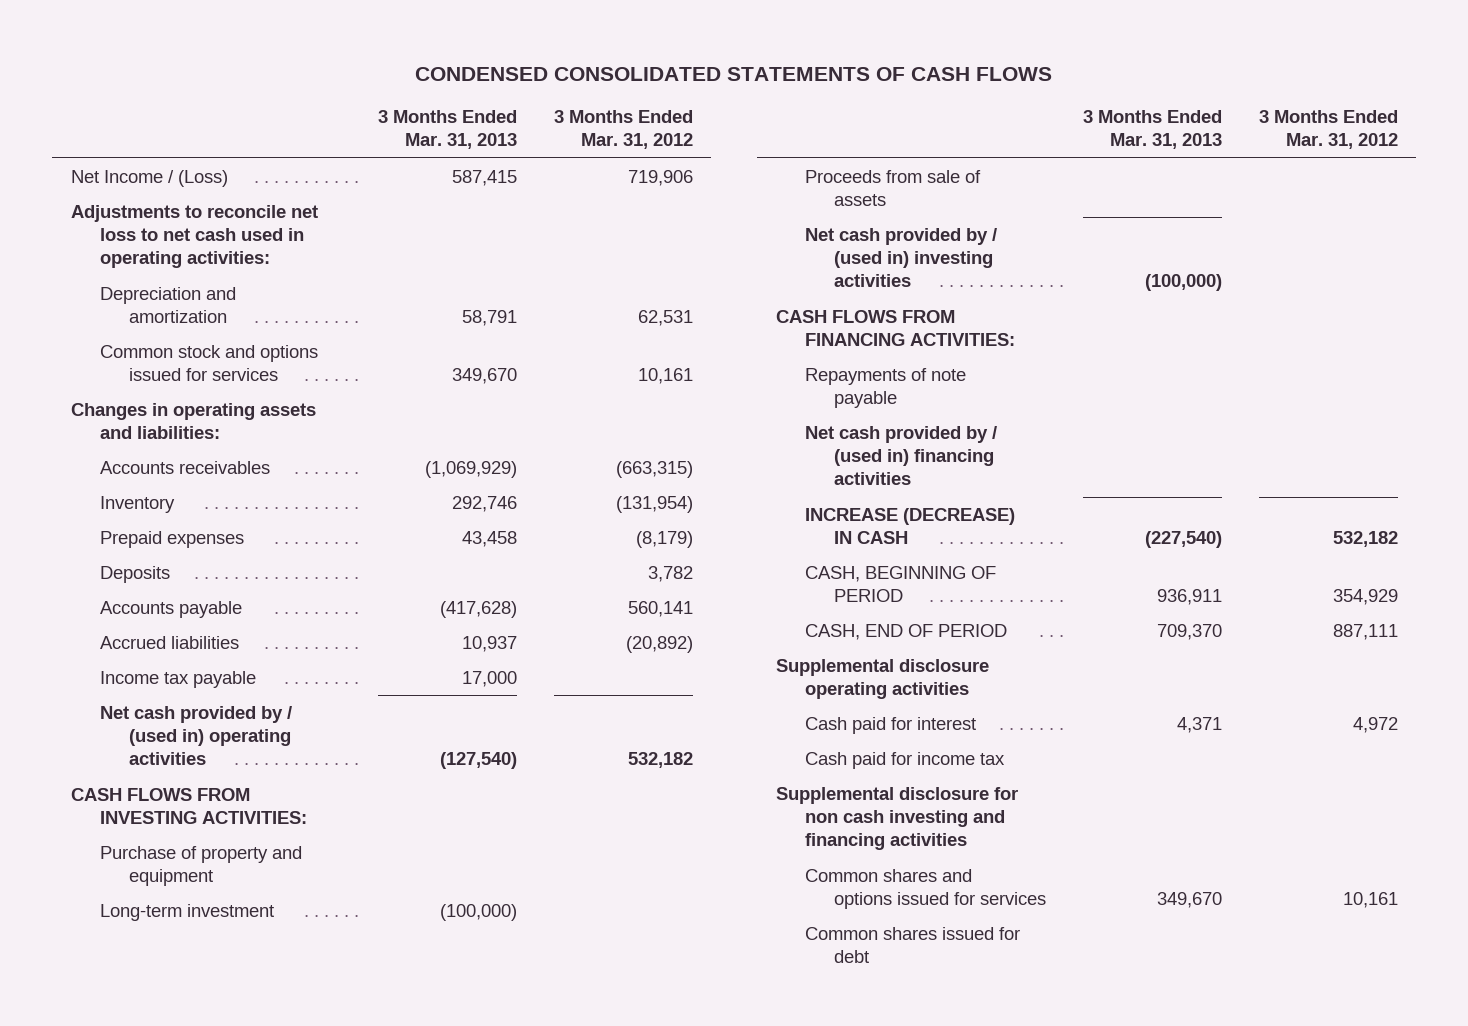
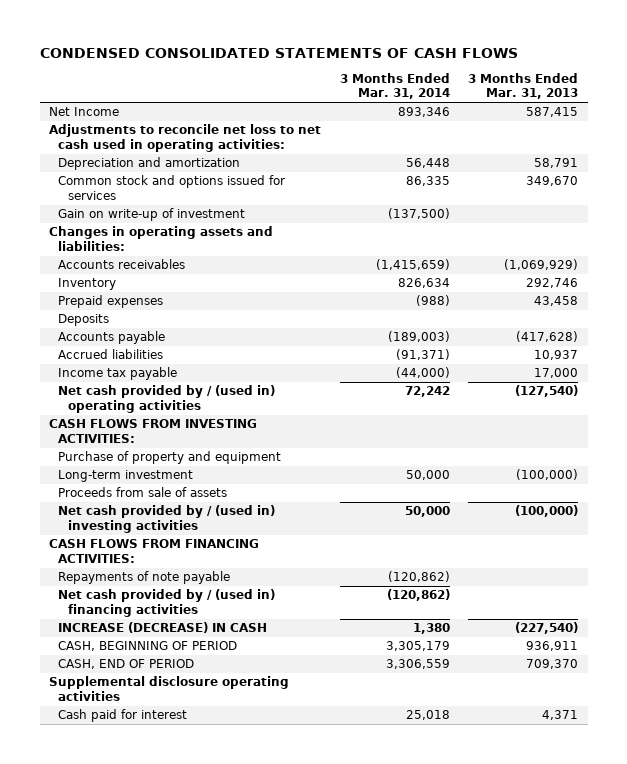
- | 3 Months Ended Mar. 31, 2013 | 3 Months Ended Mar. 31, 2012
+ | 3 Months Ended Mar. 31, 2014 | 3 Months Ended Mar. 31, 2013
- Net Income / (Loss) | 587,415 | 719,906
+ Net Income | 893,346 | 587,415
+ Gain on write-up of investment | (137,500) |
- Cash paid for income tax
- Supplemental disclosure for non cash investing and financing activities
- Common shares and options issued for services | 349,670 | 10,161
- Common shares issued for debt

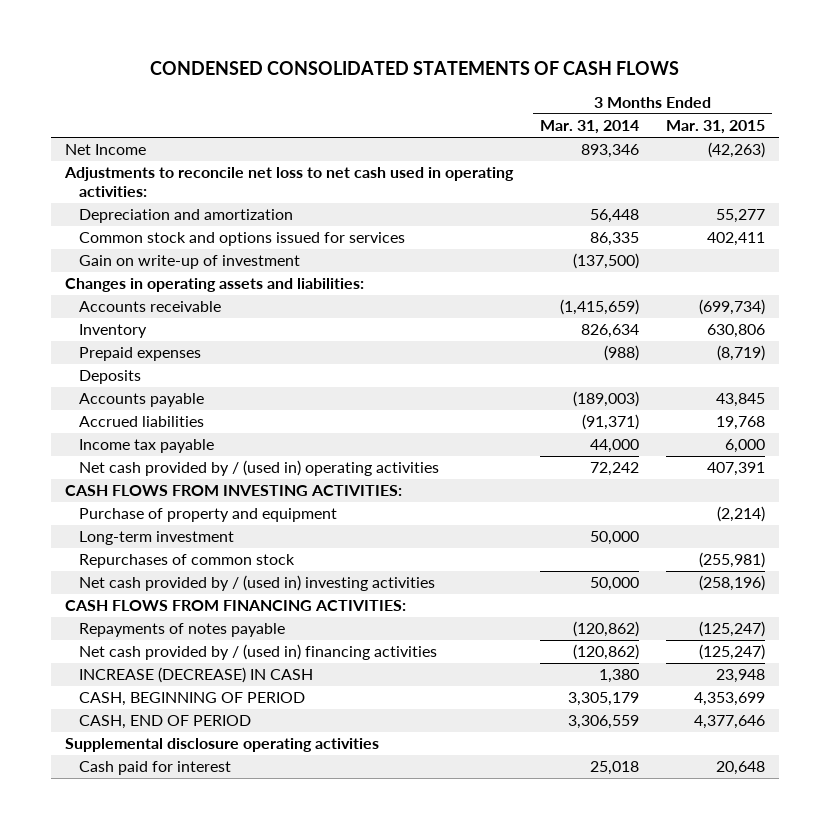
- | 3 Months Ended Mar. 31, 2014 | 3 Months Ended Mar. 31, 2013
+ | 3 Months Ended Mar. 31, 2014 | 3 Months Ended Mar. 31, 2015
- Accounts receivables | (1,415,659) | (1,069,929)
+ Accounts receivable | (1,415,659) | (699,734)
- Income tax payable | (44,000) | 17,000
+ Income tax payable | 44,000 | 6,000
- Proceeds from sale of assets
+ Repurchases of common stock | | (255,981)
- Repayments of note payable | (120,862) |
+ Repayments of notes payable | (120,862) | (125,247)

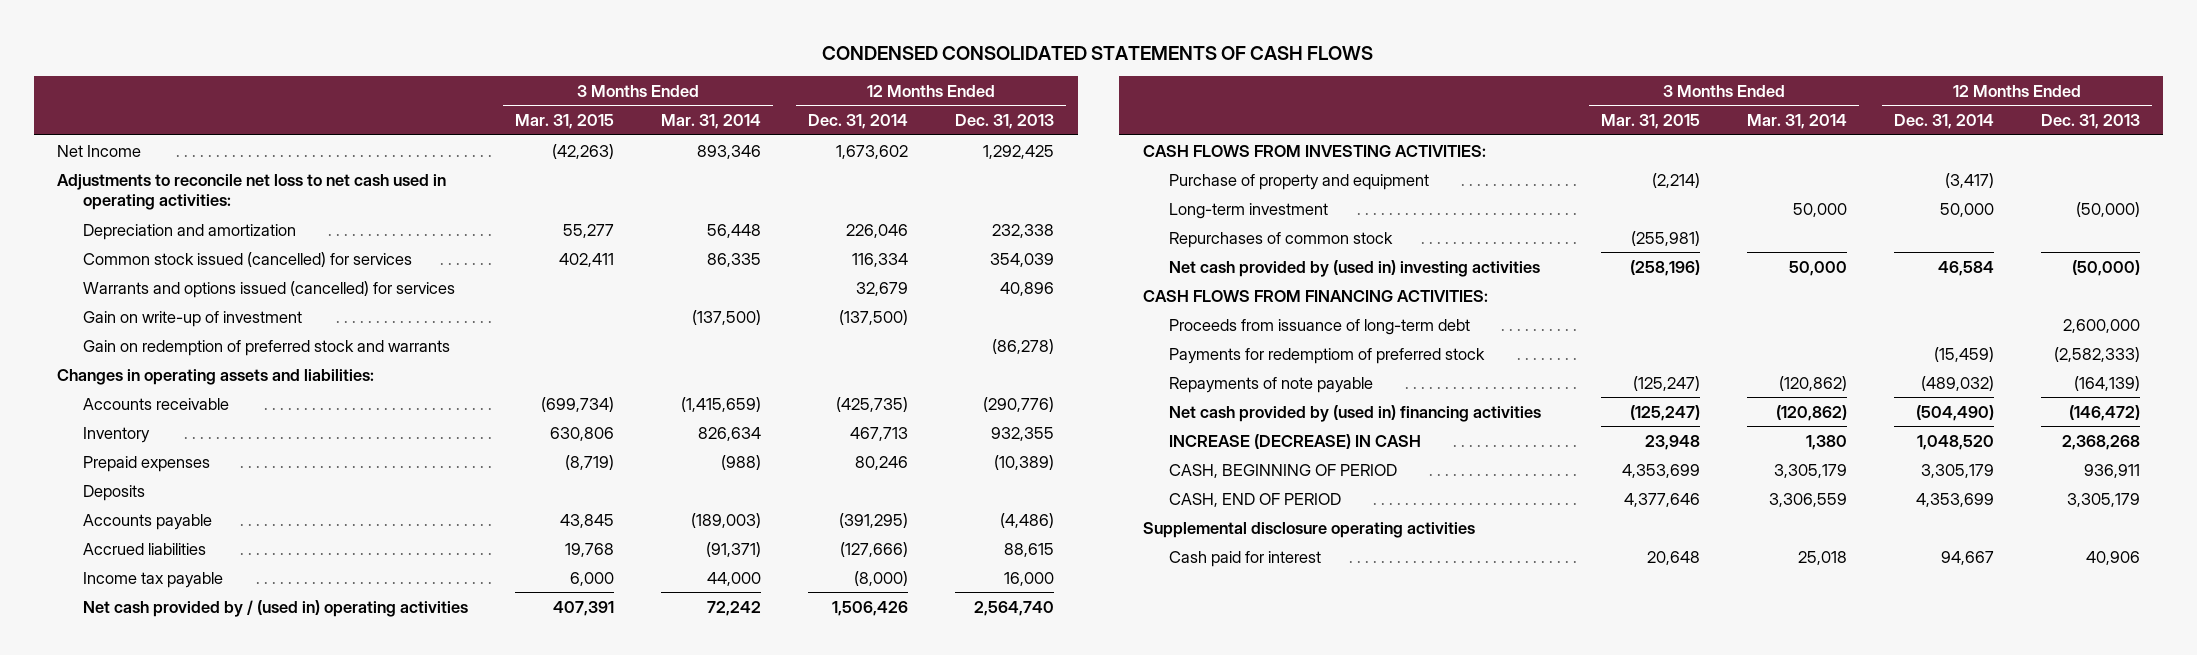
- | 3 Months Ended Mar. 31, 2014 | 3 Months Ended Mar. 31, 2015
+ | 3 Months Ended Mar. 31, 2015 | 3 Months Ended Mar. 31, 2014 | 12 Months Ended Dec. 31, 2014 | 12 Months Ended Dec. 31, 2013
- Common stock and options issued for services | 86,335 | 402,411
+ Common stock issued (cancelled) for services | 402,411 | 86,335 | 116,334 | 354,039
+ Warrants and options issued (cancelled) for services | | | 32,679 | 40,896
+ Gain on redemption of preferred stock and warrants | | | | (86,278)
- Net cash provided by / (used in) investing activities | 50,000 | (258,196)
+ Net cash provided by (used in) investing activities | (258,196) | 50,000 | 46,584 | (50,000)
- Repayments of notes payable | (120,862) | (125,247)
- Net cash provided by / (used in) financing activities | (120,862) | (125,247)
+ Proceeds from issuance of long-term debt | | | | 2,600,000
+ Payments for redemptiom of preferred stock | | | (15,459) | (2,582,333)
+ Repayments of note payable | (125,247) | (120,862) | (489,032) | (164,139)
+ Net cash provided by (used in) financing activities | (125,247) | (120,862) | (504,490) | (146,472)

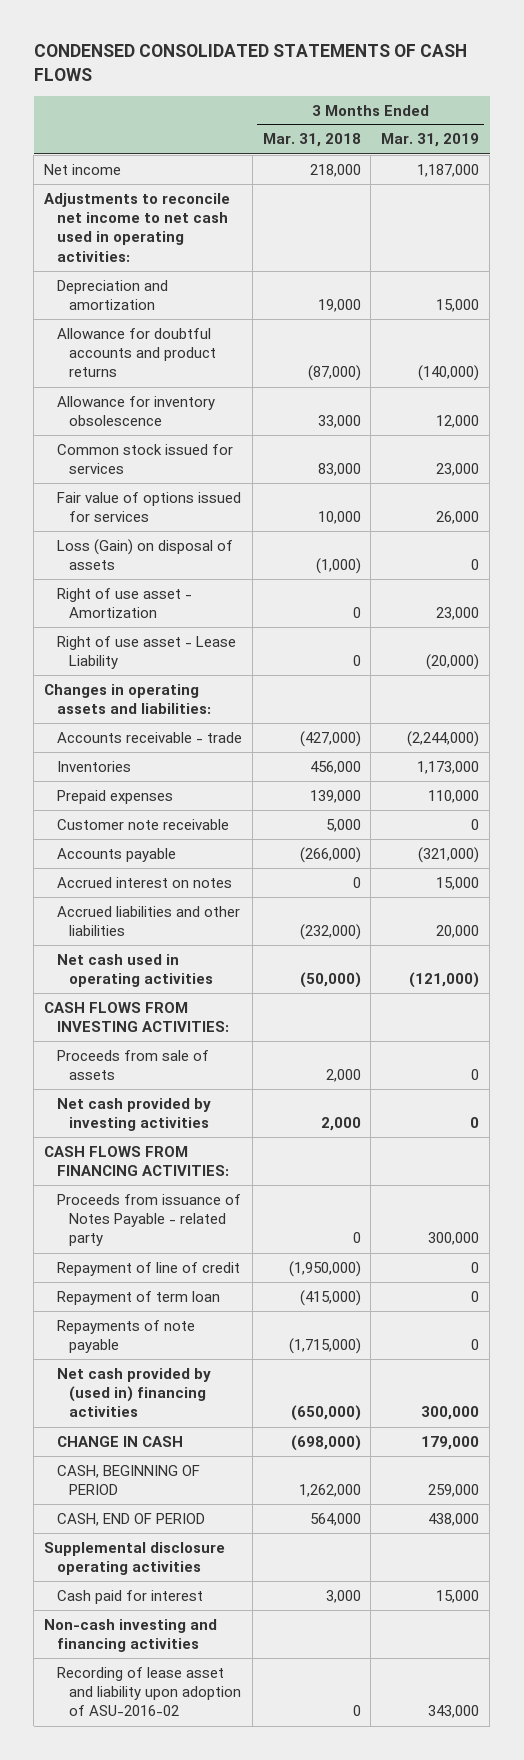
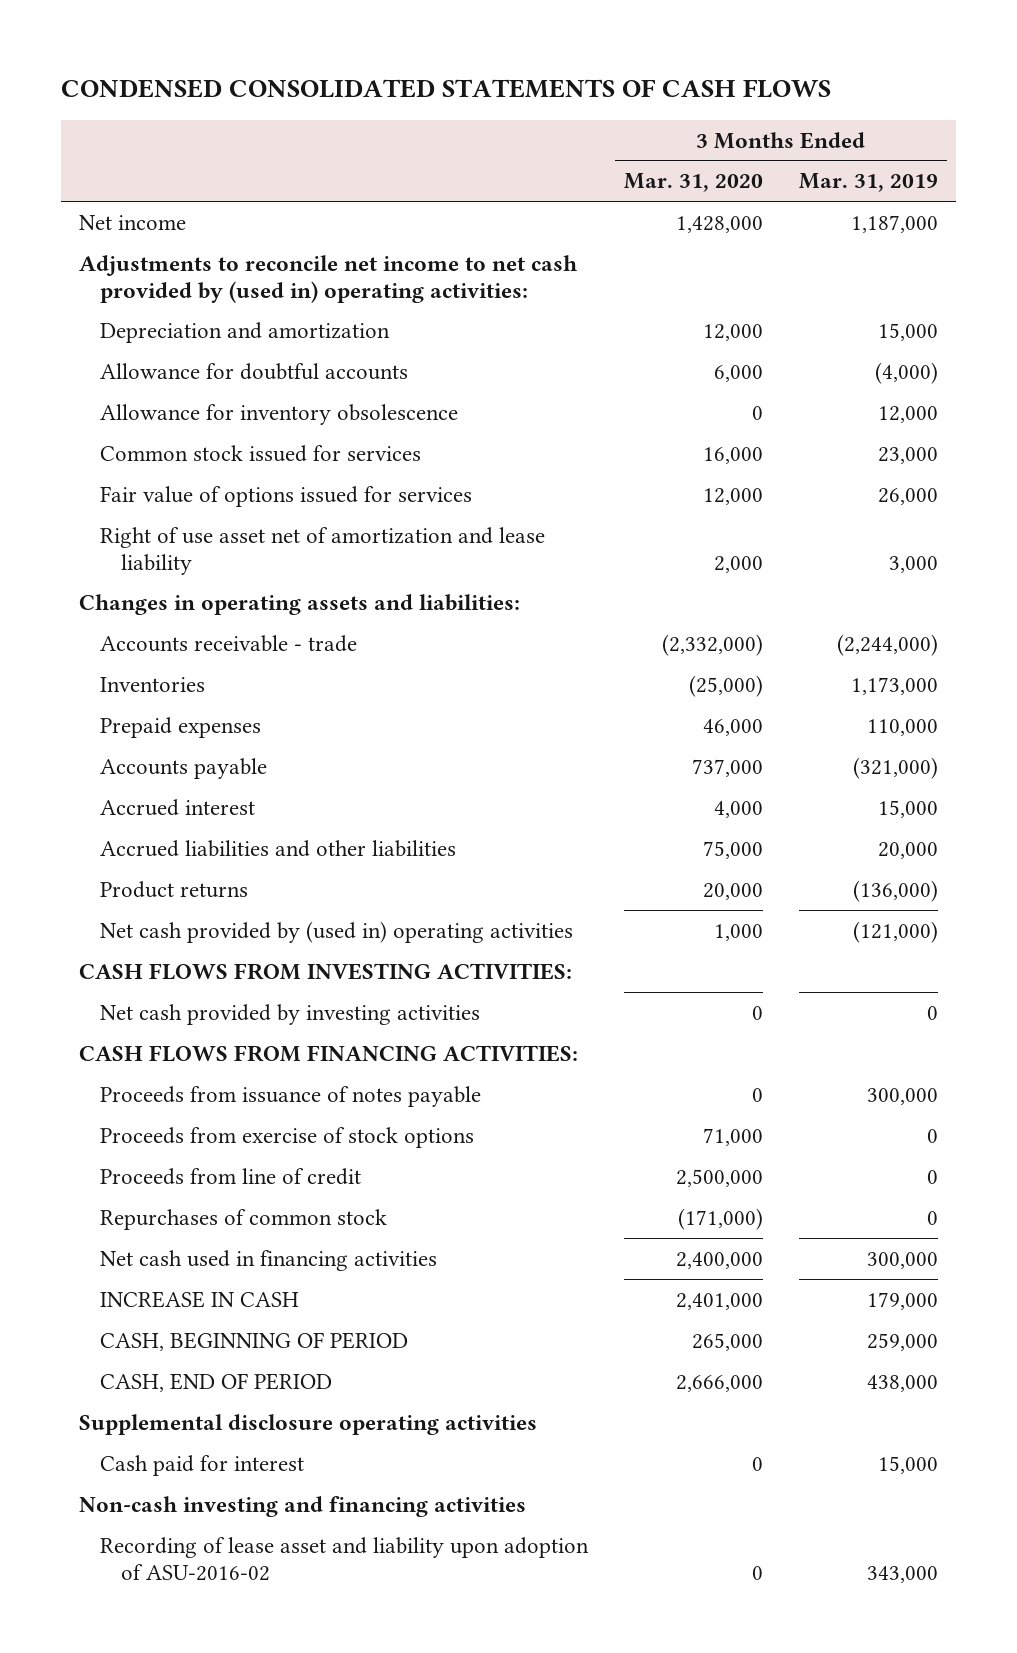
- | 3 Months Ended Mar. 31, 2018 | 3 Months Ended Mar. 31, 2019
+ | 3 Months Ended Mar. 31, 2020 | 3 Months Ended Mar. 31, 2019
- Adjustments to reconcile net income to net cash used in operating activities:
+ Adjustments to reconcile net income to net cash provided by (used in) operating activities:
- Allowance for doubtful accounts and product returns | (87,000) | (140,000)
+ Allowance for doubtful accounts | 6,000 | (4,000)
- Loss (Gain) on disposal of assets | (1,000) | 0
- Right of use asset - Amortization | 0 | 23,000
- Right of use asset - Lease Liability | 0 | (20,000)
+ Right of use asset net of amortization and lease liability | 2,000 | 3,000
- Customer note receivable | 5,000 | 0
- Accrued interest on notes | 0 | 15,000
+ Accrued interest | 4,000 | 15,000
- Net cash used in operating activities | (50,000) | (121,000)
+ Product returns | 20,000 | (136,000)
+ Net cash provided by (used in) operating activities | 1,000 | (121,000)
- Proceeds from sale of assets | 2,000 | 0
- Proceeds from issuance of Notes Payable - related party | 0 | 300,000
- Repayment of line of credit | (1,950,000) | 0
- Repayment of term loan | (415,000) | 0
- Repayments of note payable | (1,715,000) | 0
- Net cash provided by (used in) financing activities | (650,000) | 300,000
- CHANGE IN CASH | (698,000) | 179,000
+ Proceeds from issuance of notes payable | 0 | 300,000
+ Proceeds from exercise of stock options | 71,000 | 0
+ Proceeds from line of credit | 2,500,000 | 0
+ Repurchases of common stock | (171,000) | 0
+ Net cash used in financing activities | 2,400,000 | 300,000
+ INCREASE IN CASH | 2,401,000 | 179,000

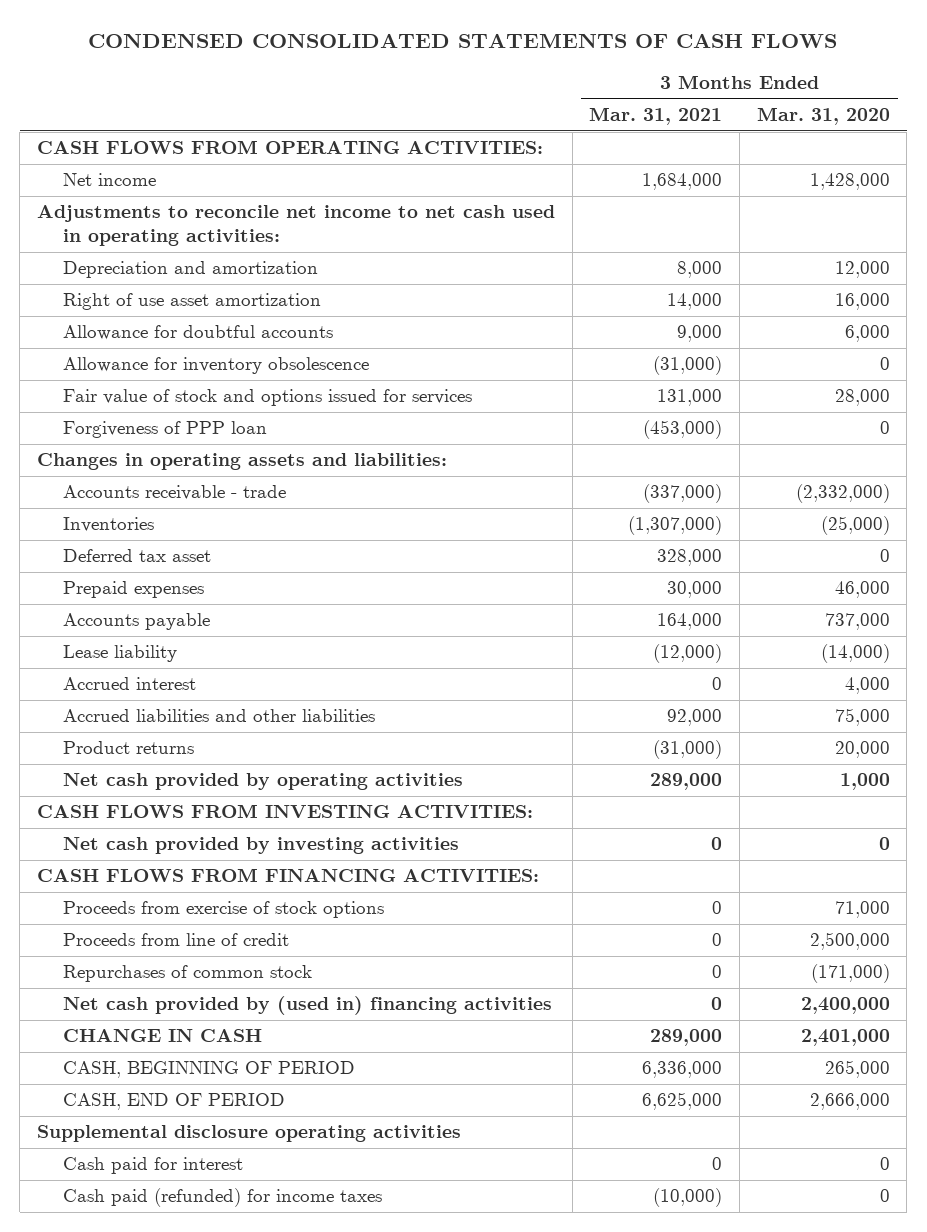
- | 3 Months Ended Mar. 31, 2020 | 3 Months Ended Mar. 31, 2019
+ | 3 Months Ended Mar. 31, 2021 | 3 Months Ended Mar. 31, 2020
+ CASH FLOWS FROM OPERATING ACTIVITIES:
- Adjustments to reconcile net income to net cash provided by (used in) operating activities:
+ Adjustments to reconcile net income to net cash used in operating activities:
+ Right of use asset amortization | 14,000 | 16,000
- Common stock issued for services | 16,000 | 23,000
- Fair value of options issued for services | 12,000 | 26,000
- Right of use asset net of amortization and lease liability | 2,000 | 3,000
+ Fair value of stock and options issued for services | 131,000 | 28,000
+ Forgiveness of PPP loan | (453,000) | 0
+ Deferred tax asset | 328,000 | 0
+ Lease liability | (12,000) | (14,000)
- Net cash provided by (used in) operating activities | 1,000 | (121,000)
+ Net cash provided by operating activities | 289,000 | 1,000
- Proceeds from issuance of notes payable | 0 | 300,000
- Net cash used in financing activities | 2,400,000 | 300,000
- INCREASE IN CASH | 2,401,000 | 179,000
+ Net cash provided by (used in) financing activities | 0 | 2,400,000
+ CHANGE IN CASH | 289,000 | 2,401,000
- Non-cash investing and financing activities
- Recording of lease asset and liability upon adoption of ASU-2016-02 | 0 | 343,000
+ Cash paid (refunded) for income taxes | (10,000) | 0

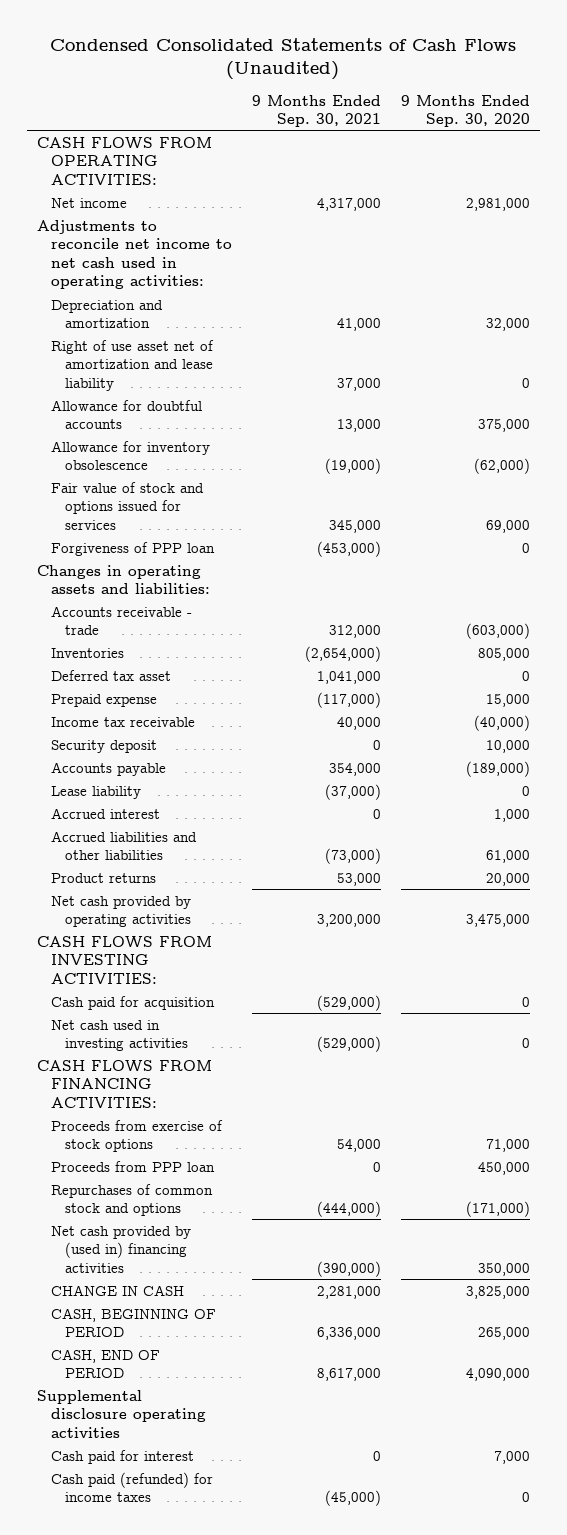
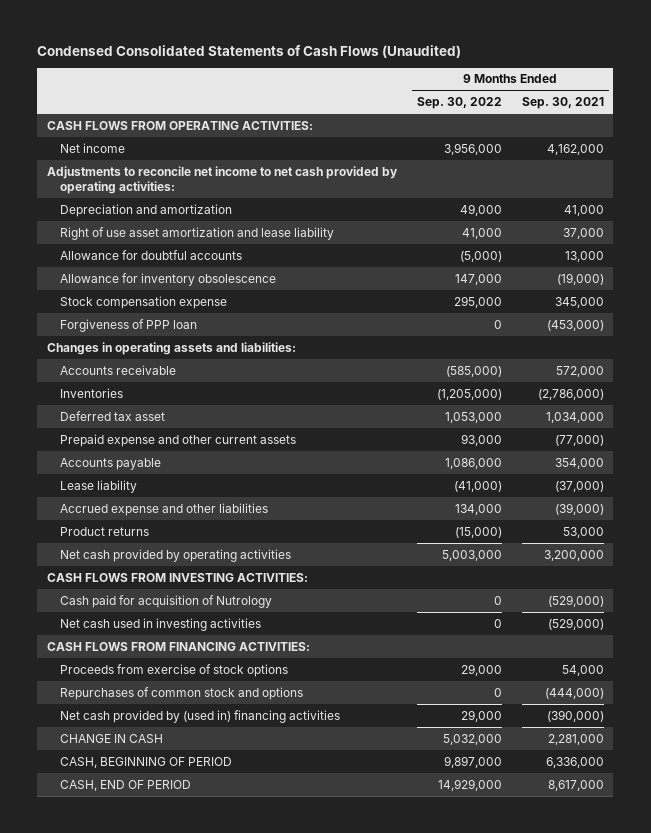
- | 9 Months Ended Sep. 30, 2021 | 9 Months Ended Sep. 30, 2020
+ | 9 Months Ended Sep. 30, 2022 | 9 Months Ended Sep. 30, 2021
- Net income | 4,317,000 | 2,981,000
- Adjustments to reconcile net income to net cash used in operating activities:
+ Net income | 3,956,000 | 4,162,000
+ Adjustments to reconcile net income to net cash provided by operating activities:
- Right of use asset net of amortization and lease liability | 37,000 | 0
+ Right of use asset amortization and lease liability | 41,000 | 37,000
- Fair value of stock and options issued for services | 345,000 | 69,000
+ Stock compensation expense | 295,000 | 345,000
- Accounts receivable - trade | 312,000 | (603,000)
- Inventories | (2,654,000) | 805,000
- Deferred tax asset | 1,041,000 | 0
- Prepaid expense | (117,000) | 15,000
- Income tax receivable | 40,000 | (40,000)
- Security deposit | 0 | 10,000
+ Accounts receivable | (585,000) | 572,000
+ Inventories | (1,205,000) | (2,786,000)
+ Deferred tax asset | 1,053,000 | 1,034,000
+ Prepaid expense and other current assets | 93,000 | (77,000)
- Accrued interest | 0 | 1,000
- Accrued liabilities and other liabilities | (73,000) | 61,000
+ Accrued expense and other liabilities | 134,000 | (39,000)
- Cash paid for acquisition | (529,000) | 0
+ Cash paid for acquisition of Nutrology | 0 | (529,000)
- Proceeds from PPP loan | 0 | 450,000
- Supplemental disclosure operating activities
- Cash paid for interest | 0 | 7,000
- Cash paid (refunded) for income taxes | (45,000) | 0

